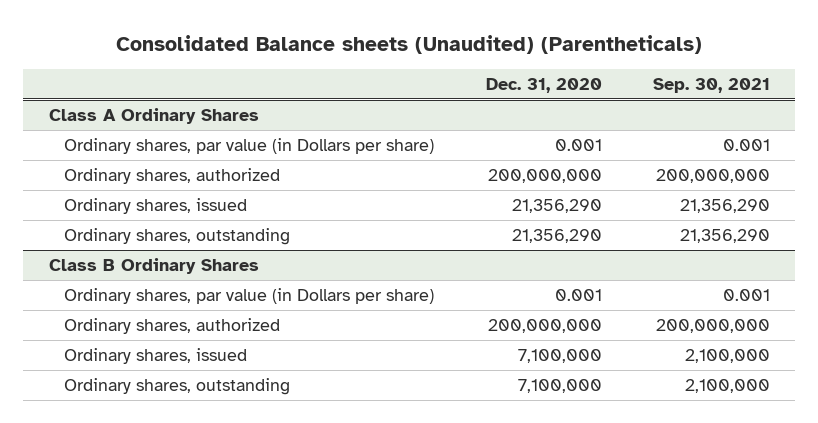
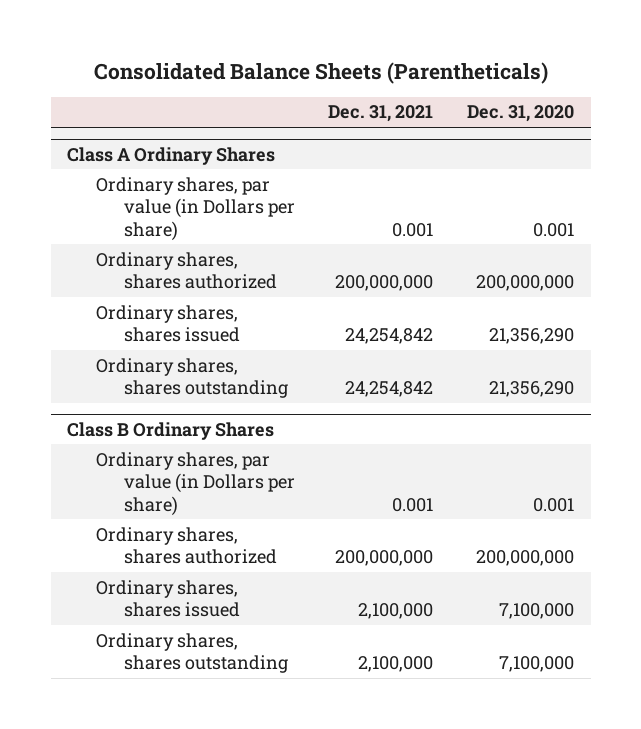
- Consolidated Balance sheets (Unaudited) (Parentheticals)
+ Consolidated Balance Sheets (Parentheticals)
- | Dec. 31, 2020 | Sep. 30, 2021
+ | Dec. 31, 2021 | Dec. 31, 2020
@ Class A Ordinary Shares
- Ordinary shares, authorized | 200,000,000 | 200,000,000
- Ordinary shares, issued | 21,356,290 | 21,356,290
- Ordinary shares, outstanding | 21,356,290 | 21,356,290
+ Ordinary shares, shares authorized | 200,000,000 | 200,000,000
+ Ordinary shares, shares issued | 24,254,842 | 21,356,290
+ Ordinary shares, shares outstanding | 24,254,842 | 21,356,290
@ Class B Ordinary Shares
- Ordinary shares, authorized | 200,000,000 | 200,000,000
- Ordinary shares, issued | 7,100,000 | 2,100,000
- Ordinary shares, outstanding | 7,100,000 | 2,100,000
+ Ordinary shares, shares authorized | 200,000,000 | 200,000,000
+ Ordinary shares, shares issued | 2,100,000 | 7,100,000
+ Ordinary shares, shares outstanding | 2,100,000 | 7,100,000

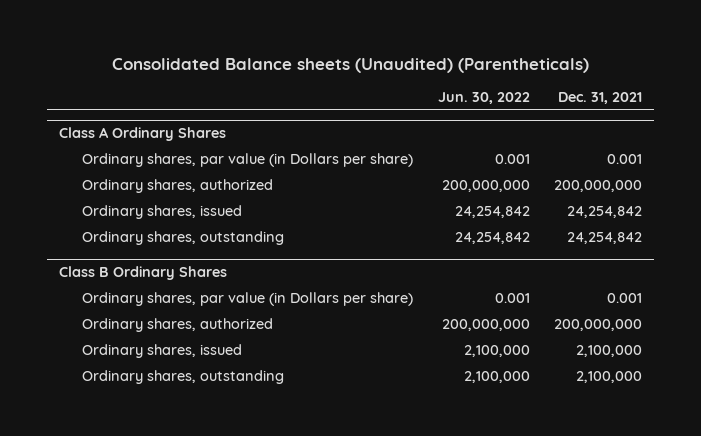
- Consolidated Balance Sheets (Parentheticals)
+ Consolidated Balance sheets (Unaudited) (Parentheticals)
- | Dec. 31, 2021 | Dec. 31, 2020
+ | Jun. 30, 2022 | Dec. 31, 2021
@ Class A Ordinary Shares
- Ordinary shares, shares authorized | 200,000,000 | 200,000,000
- Ordinary shares, shares issued | 24,254,842 | 21,356,290
- Ordinary shares, shares outstanding | 24,254,842 | 21,356,290
+ Ordinary shares, authorized | 200,000,000 | 200,000,000
+ Ordinary shares, issued | 24,254,842 | 24,254,842
+ Ordinary shares, outstanding | 24,254,842 | 24,254,842
@ Class B Ordinary Shares
- Ordinary shares, shares authorized | 200,000,000 | 200,000,000
- Ordinary shares, shares issued | 2,100,000 | 7,100,000
- Ordinary shares, shares outstanding | 2,100,000 | 7,100,000
+ Ordinary shares, authorized | 200,000,000 | 200,000,000
+ Ordinary shares, issued | 2,100,000 | 2,100,000
+ Ordinary shares, outstanding | 2,100,000 | 2,100,000

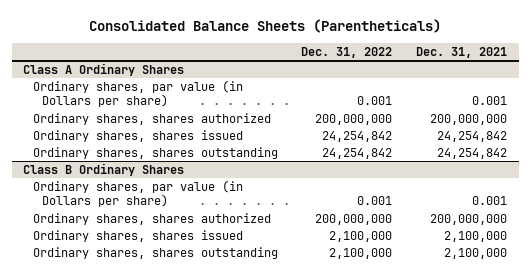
- Consolidated Balance sheets (Unaudited) (Parentheticals)
+ Consolidated Balance Sheets (Parentheticals)
- | Jun. 30, 2022 | Dec. 31, 2021
+ | Dec. 31, 2022 | Dec. 31, 2021
@ Class A Ordinary Shares
- Ordinary shares, authorized | 200,000,000 | 200,000,000
- Ordinary shares, issued | 24,254,842 | 24,254,842
- Ordinary shares, outstanding | 24,254,842 | 24,254,842
+ Ordinary shares, shares authorized | 200,000,000 | 200,000,000
+ Ordinary shares, shares issued | 24,254,842 | 24,254,842
+ Ordinary shares, shares outstanding | 24,254,842 | 24,254,842
@ Class B Ordinary Shares
- Ordinary shares, authorized | 200,000,000 | 200,000,000
- Ordinary shares, issued | 2,100,000 | 2,100,000
- Ordinary shares, outstanding | 2,100,000 | 2,100,000
+ Ordinary shares, shares authorized | 200,000,000 | 200,000,000
+ Ordinary shares, shares issued | 2,100,000 | 2,100,000
+ Ordinary shares, shares outstanding | 2,100,000 | 2,100,000

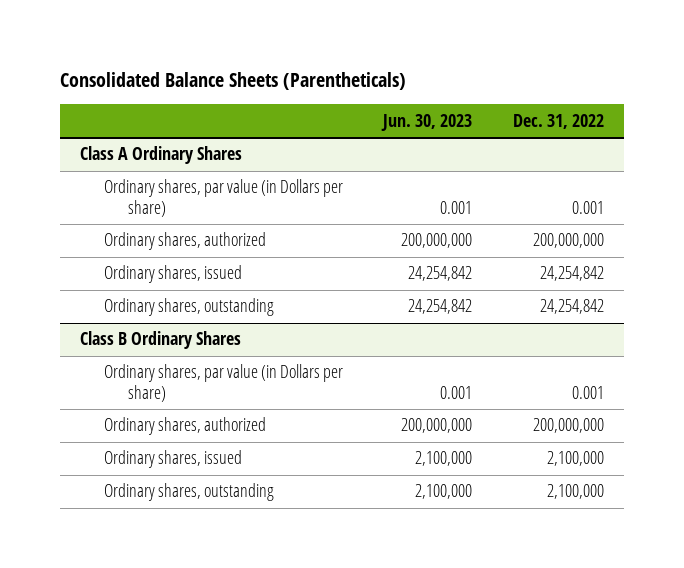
- | Dec. 31, 2022 | Dec. 31, 2021
+ | Jun. 30, 2023 | Dec. 31, 2022
@ Class A Ordinary Shares
- Ordinary shares, shares authorized | 200,000,000 | 200,000,000
- Ordinary shares, shares issued | 24,254,842 | 24,254,842
- Ordinary shares, shares outstanding | 24,254,842 | 24,254,842
+ Ordinary shares, authorized | 200,000,000 | 200,000,000
+ Ordinary shares, issued | 24,254,842 | 24,254,842
+ Ordinary shares, outstanding | 24,254,842 | 24,254,842
@ Class B Ordinary Shares
- Ordinary shares, shares authorized | 200,000,000 | 200,000,000
- Ordinary shares, shares issued | 2,100,000 | 2,100,000
- Ordinary shares, shares outstanding | 2,100,000 | 2,100,000
+ Ordinary shares, authorized | 200,000,000 | 200,000,000
+ Ordinary shares, issued | 2,100,000 | 2,100,000
+ Ordinary shares, outstanding | 2,100,000 | 2,100,000

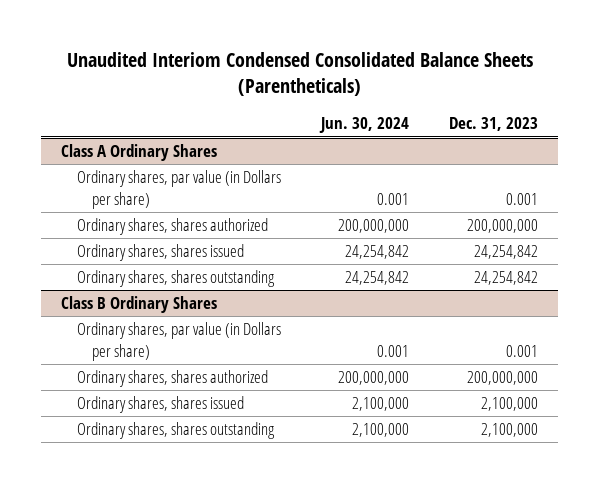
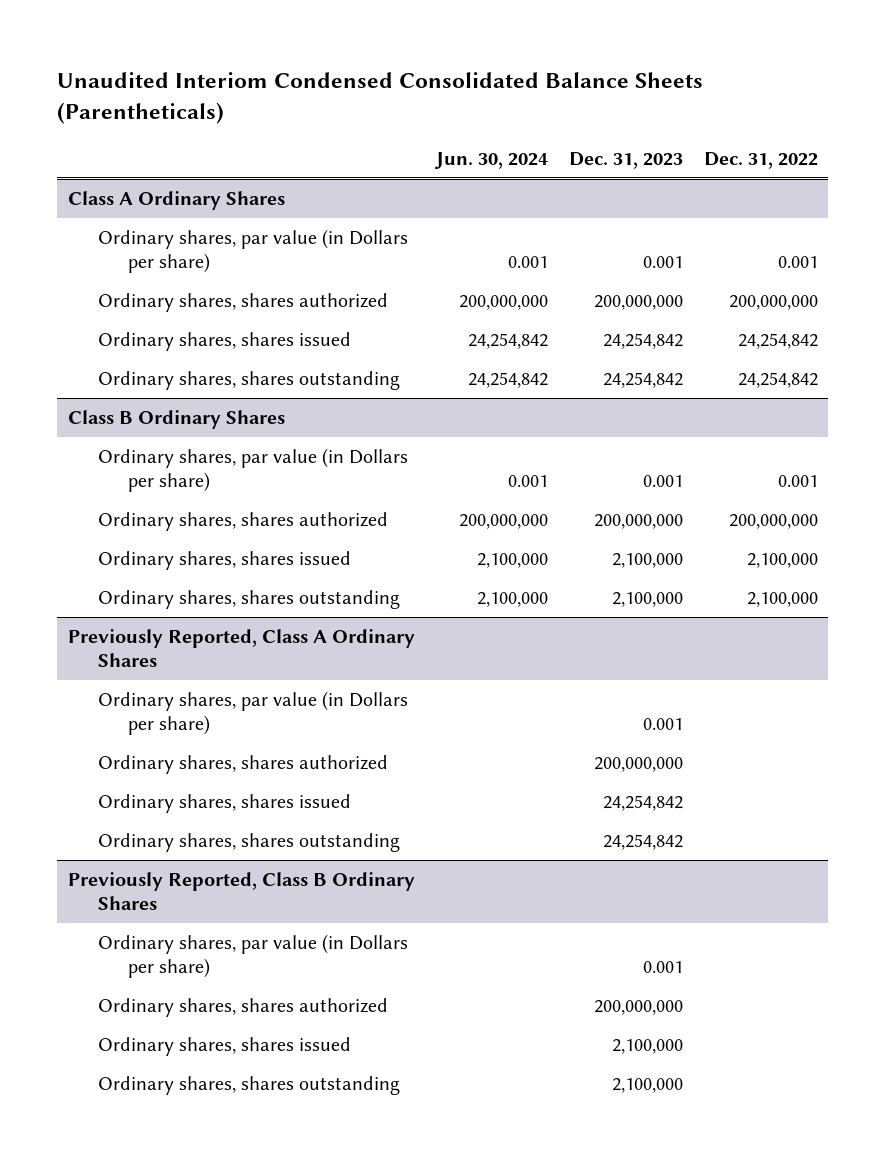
- | Jun. 30, 2024 | Dec. 31, 2023
+ | Jun. 30, 2024 | Dec. 31, 2023 | Dec. 31, 2022
+ Previously Reported, Class A Ordinary Shares
+ Ordinary shares, par value (in Dollars per share) | | 0.001 |
+ Ordinary shares, shares authorized | | 200,000,000 |
+ Ordinary shares, shares issued | | 24,254,842 |
+ Ordinary shares, shares outstanding | | 24,254,842 |
+ Previously Reported, Class B Ordinary Shares
+ Ordinary shares, par value (in Dollars per share) | | 0.001 |
+ Ordinary shares, shares authorized | | 200,000,000 |
+ Ordinary shares, shares issued | | 2,100,000 |
+ Ordinary shares, shares outstanding | | 2,100,000 |

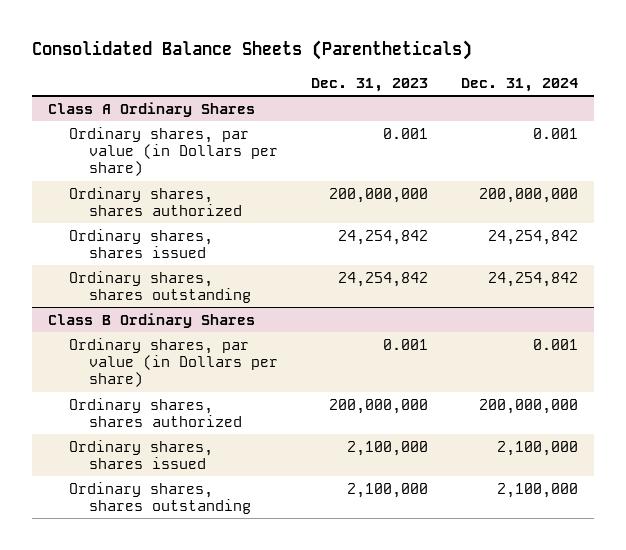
- Unaudited Interiom Condensed Consolidated Balance Sheets (Parentheticals)
+ Consolidated Balance Sheets (Parentheticals)
- | Jun. 30, 2024 | Dec. 31, 2023 | Dec. 31, 2022
+ | Dec. 31, 2023 | Dec. 31, 2024
- Previously Reported, Class A Ordinary Shares
- Ordinary shares, par value (in Dollars per share) | | 0.001 |
- Ordinary shares, shares authorized | | 200,000,000 |
- Ordinary shares, shares issued | | 24,254,842 |
- Ordinary shares, shares outstanding | | 24,254,842 |
- Previously Reported, Class B Ordinary Shares
- Ordinary shares, par value (in Dollars per share) | | 0.001 |
- Ordinary shares, shares authorized | | 200,000,000 |
- Ordinary shares, shares issued | | 2,100,000 |
- Ordinary shares, shares outstanding | | 2,100,000 |

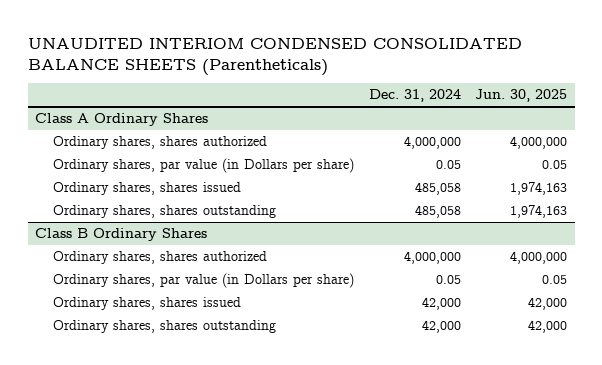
- Consolidated Balance Sheets (Parentheticals)
+ UNAUDITED INTERIOM CONDENSED CONSOLIDATED BALANCE SHEETS (Parentheticals)
- | Dec. 31, 2023 | Dec. 31, 2024
+ | Dec. 31, 2024 | Jun. 30, 2025
@ Class A Ordinary Shares
- Ordinary shares, par value (in Dollars per share) | 0.001 | 0.001
- Ordinary shares, shares authorized | 200,000,000 | 200,000,000
- Ordinary shares, shares issued | 24,254,842 | 24,254,842
- Ordinary shares, shares outstanding | 24,254,842 | 24,254,842
+ Ordinary shares, shares authorized | 4,000,000 | 4,000,000
+ Ordinary shares, par value (in Dollars per share) | 0.05 | 0.05
+ Ordinary shares, shares issued | 485,058 | 1,974,163
+ Ordinary shares, shares outstanding | 485,058 | 1,974,163
@ Class B Ordinary Shares
- Ordinary shares, par value (in Dollars per share) | 0.001 | 0.001
- Ordinary shares, shares authorized | 200,000,000 | 200,000,000
- Ordinary shares, shares issued | 2,100,000 | 2,100,000
- Ordinary shares, shares outstanding | 2,100,000 | 2,100,000
+ Ordinary shares, shares authorized | 4,000,000 | 4,000,000
+ Ordinary shares, par value (in Dollars per share) | 0.05 | 0.05
+ Ordinary shares, shares issued | 42,000 | 42,000
+ Ordinary shares, shares outstanding | 42,000 | 42,000

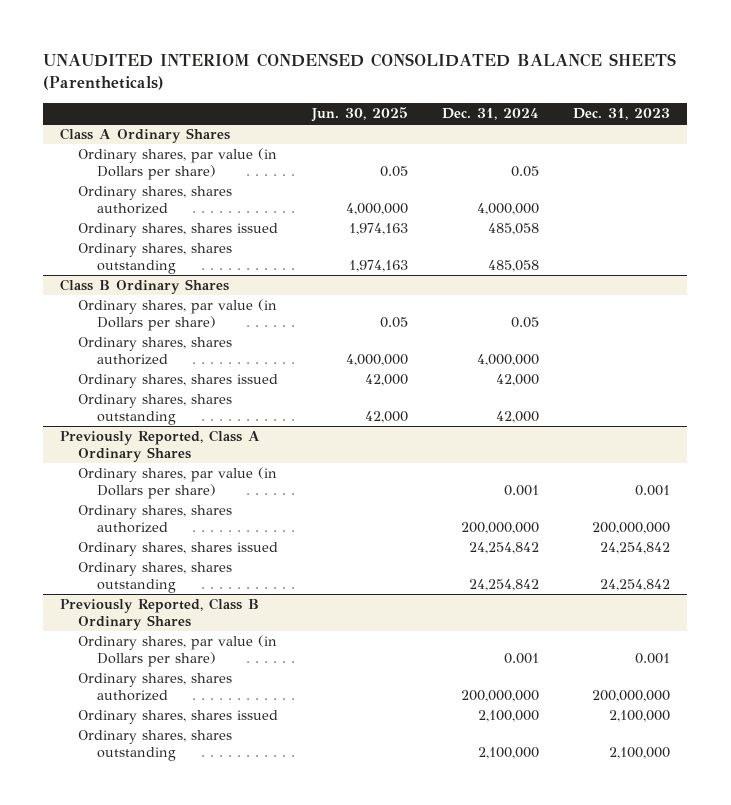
- | Dec. 31, 2024 | Jun. 30, 2025
+ | Jun. 30, 2025 | Dec. 31, 2024 | Dec. 31, 2023
@ Class A Ordinary Shares
moved down: Ordinary shares, shares authorized | 4,000,000 | 4,000,000 |
@ Class B Ordinary Shares
moved down: Ordinary shares, shares authorized | 4,000,000 | 4,000,000 |
+ Previously Reported, Class A Ordinary Shares
+ Ordinary shares, par value (in Dollars per share) | | 0.001 | 0.001
+ Ordinary shares, shares authorized | | 200,000,000 | 200,000,000
+ Ordinary shares, shares issued | | 24,254,842 | 24,254,842
+ Ordinary shares, shares outstanding | | 24,254,842 | 24,254,842
+ Previously Reported, Class B Ordinary Shares
+ Ordinary shares, par value (in Dollars per share) | | 0.001 | 0.001
+ Ordinary shares, shares authorized | | 200,000,000 | 200,000,000
+ Ordinary shares, shares issued | | 2,100,000 | 2,100,000
+ Ordinary shares, shares outstanding | | 2,100,000 | 2,100,000

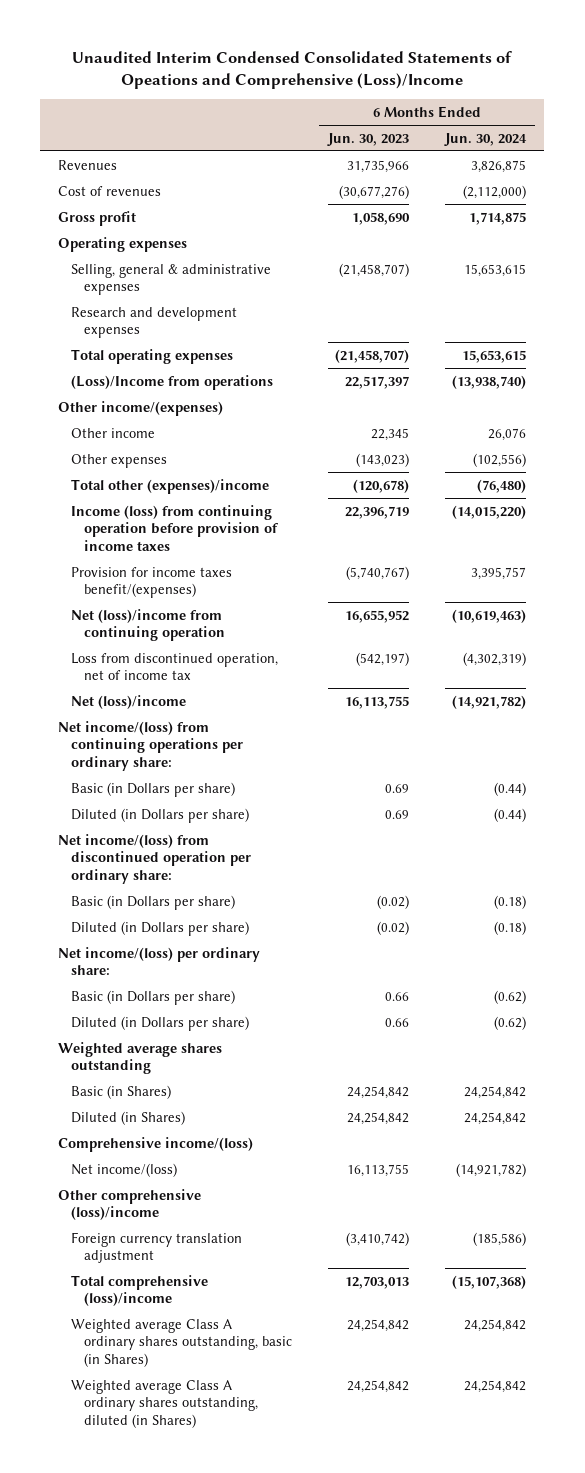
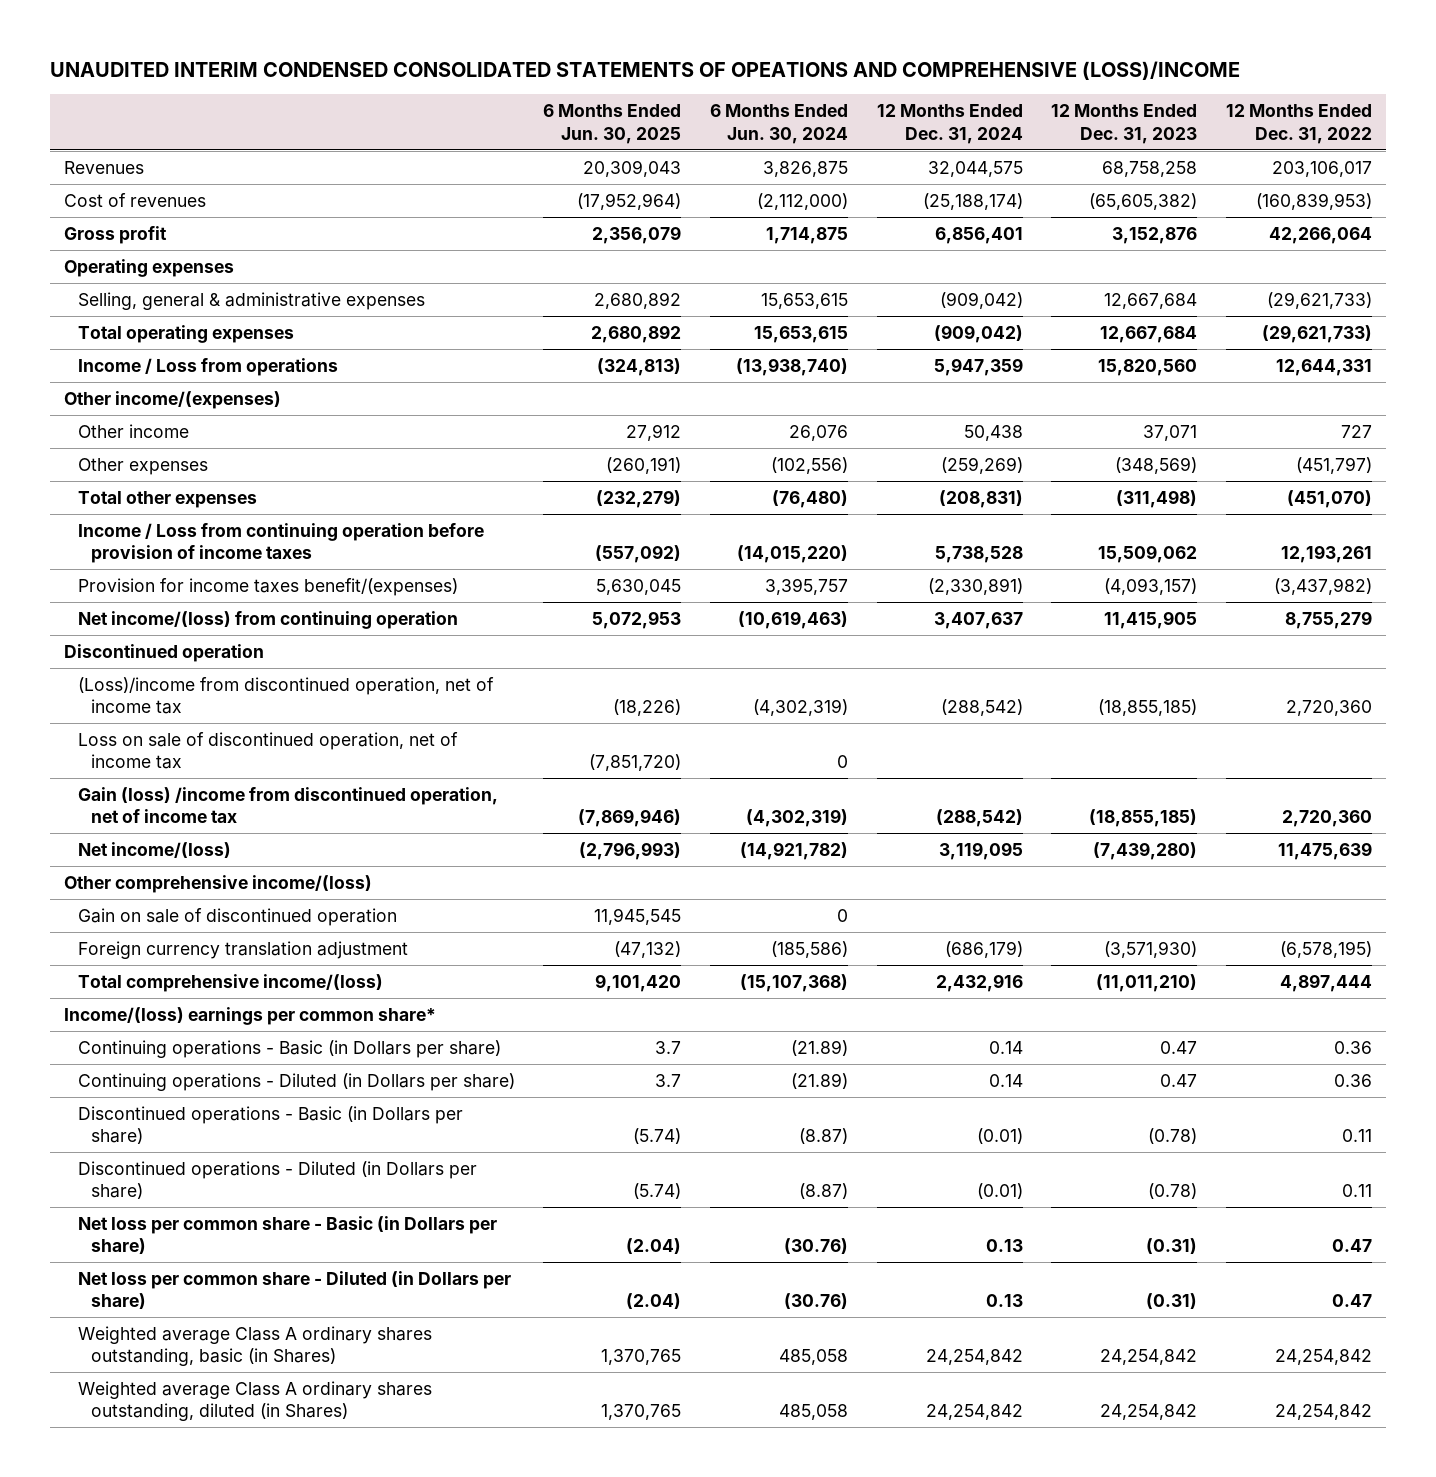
- Unaudited Interim Condensed Consolidated Statements of Opeations and Comprehensive (Loss)/Income
+ UNAUDITED INTERIM CONDENSED CONSOLIDATED STATEMENTS OF OPEATIONS AND COMPREHENSIVE (LOSS)/INCOME
- | 6 Months Ended Jun. 30, 2023 | 6 Months Ended Jun. 30, 2024
+ | 6 Months Ended Jun. 30, 2025 | 6 Months Ended Jun. 30, 2024 | 12 Months Ended Dec. 31, 2024 | 12 Months Ended Dec. 31, 2023 | 12 Months Ended Dec. 31, 2022
- Research and development expenses
- (Loss)/Income from operations | 22,517,397 | (13,938,740)
+ Income / Loss from operations | (324,813) | (13,938,740) | 5,947,359 | 15,820,560 | 12,644,331
- Total other (expenses)/income | (120,678) | (76,480)
- Income (loss) from continuing operation before provision of income taxes | 22,396,719 | (14,015,220)
+ Total other expenses | (232,279) | (76,480) | (208,831) | (311,498) | (451,070)
+ Income / Loss from continuing operation before provision of income taxes | (557,092) | (14,015,220) | 5,738,528 | 15,509,062 | 12,193,261
- Net (loss)/income from continuing operation | 16,655,952 | (10,619,463)
- Loss from discontinued operation, net of income tax | (542,197) | (4,302,319)
- Net (loss)/income | 16,113,755 | (14,921,782)
- Net income/(loss) from continuing operations per ordinary share:
- Basic (in Dollars per share) | 0.69 | (0.44)
- Diluted (in Dollars per share) | 0.69 | (0.44)
- Net income/(loss) from discontinued operation per ordinary share:
- Basic (in Dollars per share) | (0.02) | (0.18)
- Diluted (in Dollars per share) | (0.02) | (0.18)
- Net income/(loss) per ordinary share:
- Basic (in Dollars per share) | 0.66 | (0.62)
- Diluted (in Dollars per share) | 0.66 | (0.62)
- Weighted average shares outstanding
- Basic (in Shares) | 24,254,842 | 24,254,842
- Diluted (in Shares) | 24,254,842 | 24,254,842
- Comprehensive income/(loss)
+ Net income/(loss) from continuing operation | 5,072,953 | (10,619,463) | 3,407,637 | 11,415,905 | 8,755,279
+ Discontinued operation
+ (Loss)/income from discontinued operation, net of income tax | (18,226) | (4,302,319) | (288,542) | (18,855,185) | 2,720,360
+ Loss on sale of discontinued operation, net of income tax | (7,851,720) | 0 | | |
+ Gain (loss) /income from discontinued operation, net of income tax | (7,869,946) | (4,302,319) | (288,542) | (18,855,185) | 2,720,360
- Other comprehensive (loss)/income
+ Other comprehensive income/(loss)
+ Gain on sale of discontinued operation | 11,945,545 | 0 | | |
- Total comprehensive (loss)/income | 12,703,013 | (15,107,368)
- Weighted average Class A ordinary shares outstanding, basic (in Shares) | 24,254,842 | 24,254,842
- Weighted average Class A ordinary shares outstanding, diluted (in Shares) | 24,254,842 | 24,254,842
+ Total comprehensive income/(loss) | 9,101,420 | (15,107,368) | 2,432,916 | (11,011,210) | 4,897,444
+ Income/(loss) earnings per common share*
+ Continuing operations - Basic (in Dollars per share) | 3.7 | (21.89) | 0.14 | 0.47 | 0.36
+ Continuing operations - Diluted (in Dollars per share) | 3.7 | (21.89) | 0.14 | 0.47 | 0.36
+ Discontinued operations - Basic (in Dollars per share) | (5.74) | (8.87) | (0.01) | (0.78) | 0.11
+ Discontinued operations - Diluted (in Dollars per share) | (5.74) | (8.87) | (0.01) | (0.78) | 0.11
+ Net loss per common share - Basic (in Dollars per share) | (2.04) | (30.76) | 0.13 | (0.31) | 0.47
+ Net loss per common share - Diluted (in Dollars per share) | (2.04) | (30.76) | 0.13 | (0.31) | 0.47
+ Weighted average Class A ordinary shares outstanding, basic (in Shares) | 1,370,765 | 485,058 | 24,254,842 | 24,254,842 | 24,254,842
+ Weighted average Class A ordinary shares outstanding, diluted (in Shares) | 1,370,765 | 485,058 | 24,254,842 | 24,254,842 | 24,254,842

